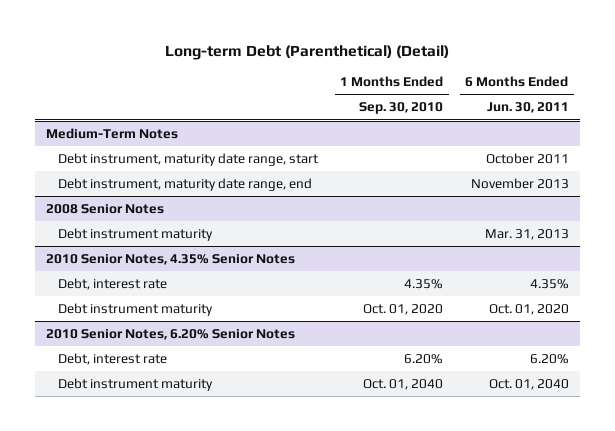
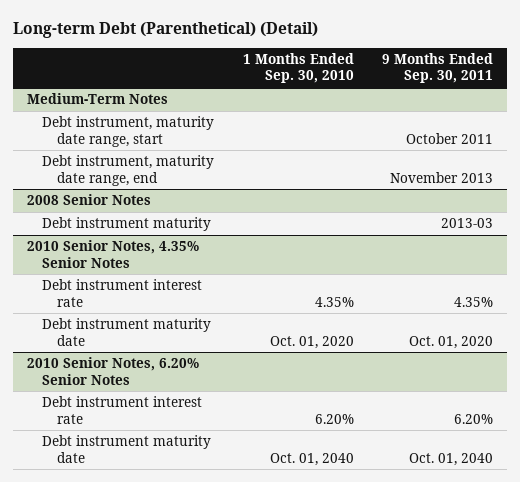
- | 1 Months Ended Sep. 30, 2010 | 6 Months Ended Jun. 30, 2011
+ | 1 Months Ended Sep. 30, 2010 | 9 Months Ended Sep. 30, 2011
@ 2010 Senior Notes, 4.35% Senior Notes
- Debt, interest rate | 4.35% | 4.35%
- Debt instrument maturity | Oct. 01, 2020 | Oct. 01, 2020
+ Debt instrument interest rate | 4.35% | 4.35%
+ Debt instrument maturity date | Oct. 01, 2020 | Oct. 01, 2020
@ 2010 Senior Notes, 6.20% Senior Notes
- Debt, interest rate | 6.20% | 6.20%
- Debt instrument maturity | Oct. 01, 2040 | Oct. 01, 2040
+ Debt instrument interest rate | 6.20% | 6.20%
+ Debt instrument maturity date | Oct. 01, 2040 | Oct. 01, 2040

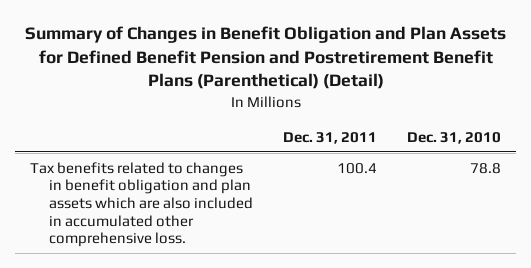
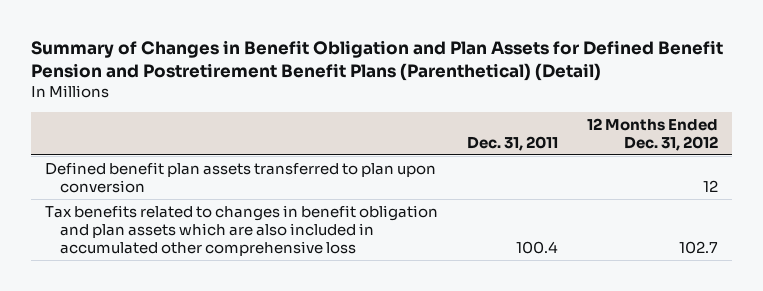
- | Dec. 31, 2011 | Dec. 31, 2010
+ | Dec. 31, 2011 | 12 Months Ended Dec. 31, 2012
- Tax benefits related to changes in benefit obligation and plan assets which are also included in accumulated other comprehensive loss. | 100.4 | 78.8
+ Defined benefit plan assets transferred to plan upon conversion | | 12
+ Tax benefits related to changes in benefit obligation and plan assets which are also included in accumulated other comprehensive loss | 100.4 | 102.7

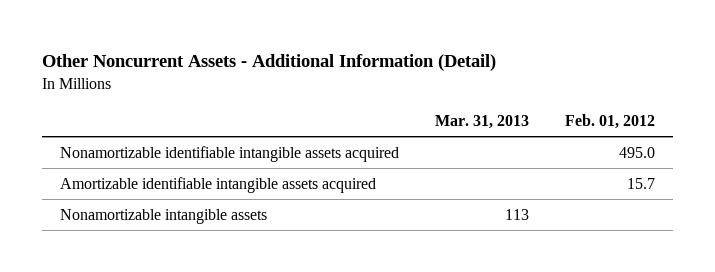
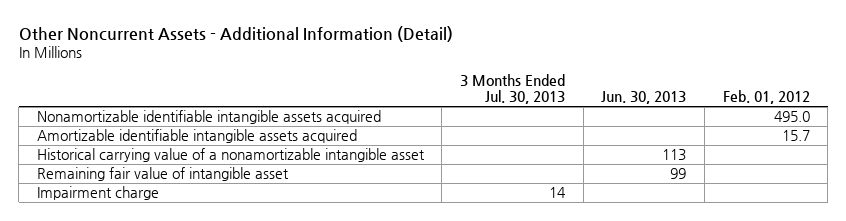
- | Mar. 31, 2013 | Feb. 01, 2012
+ | 3 Months Ended Jul. 30, 2013 | Jun. 30, 2013 | Feb. 01, 2012
- Nonamortizable intangible assets | 113 |
+ Historical carrying value of a nonamortizable intangible asset | | 113 |
+ Remaining fair value of intangible asset | | 99 |
+ Impairment charge | 14 | |

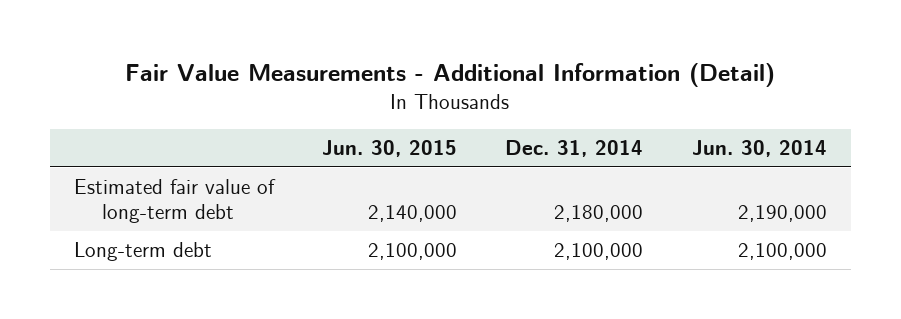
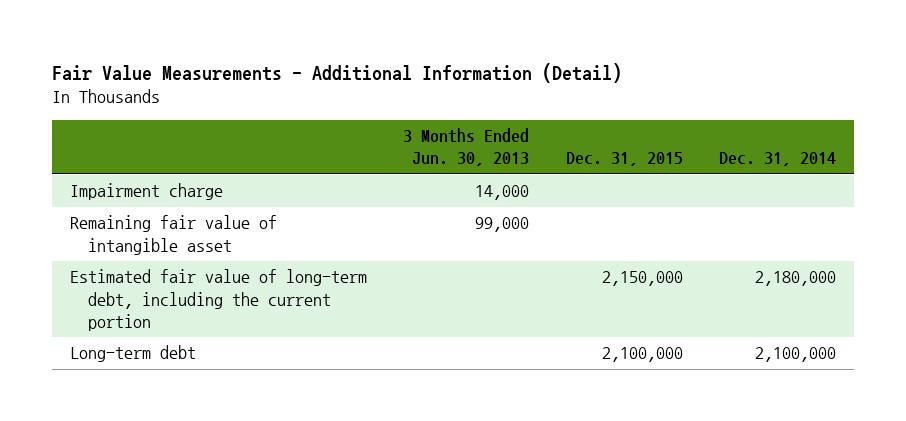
- | Jun. 30, 2015 | Dec. 31, 2014 | Jun. 30, 2014
+ | 3 Months Ended Jun. 30, 2013 | Dec. 31, 2015 | Dec. 31, 2014
- Estimated fair value of long-term debt | 2,140,000 | 2,180,000 | 2,190,000
+ Impairment charge | 14,000 | |
+ Remaining fair value of intangible asset | 99,000 | |
+ Estimated fair value of long-term debt, including the current portion | | 2,150,000 | 2,180,000

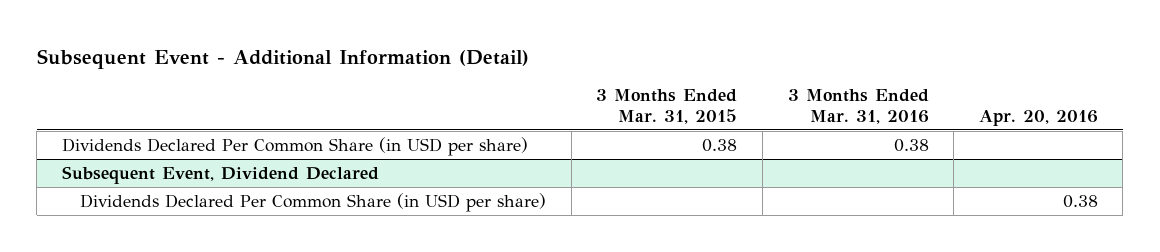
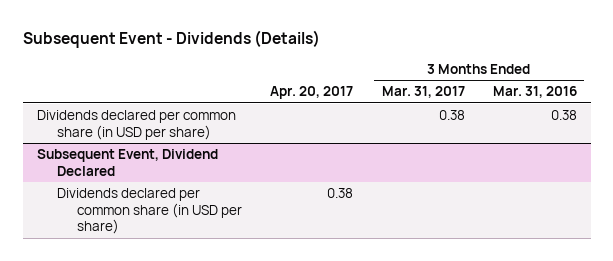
- Subsequent Event - Additional Information (Detail)
+ Subsequent Event - Dividends (Details)
- | 3 Months Ended Mar. 31, 2015 | 3 Months Ended Mar. 31, 2016 | Apr. 20, 2016
+ | Apr. 20, 2017 | 3 Months Ended Mar. 31, 2017 | 3 Months Ended Mar. 31, 2016
- Dividends Declared Per Common Share (in USD per share) | 0.38 | 0.38 |
+ Dividends declared per common share (in USD per share) | | 0.38 | 0.38
@ Subsequent Event, Dividend Declared
- Dividends Declared Per Common Share (in USD per share) | | | 0.38
+ Dividends declared per common share (in USD per share) | 0.38 | |

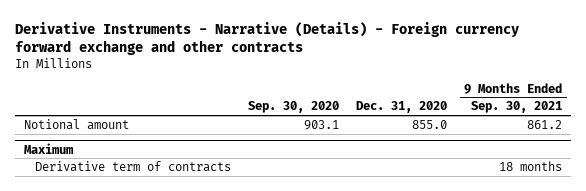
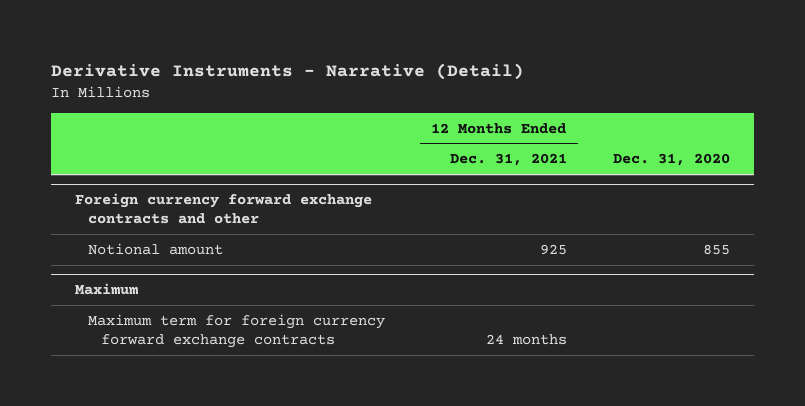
- Derivative Instruments - Narrative (Details) - Foreign currency forward exchange and other contracts
+ Derivative Instruments - Narrative (Detail)
- | Sep. 30, 2020 | Dec. 31, 2020 | 9 Months Ended Sep. 30, 2021
+ | 12 Months Ended Dec. 31, 2021 | Dec. 31, 2020
- Notional amount | 903.1 | 855.0 | 861.2
+ Foreign currency forward exchange contracts and other
+ Notional amount | 925 | 855
@ Maximum
- Derivative term of contracts | | | 18 months
+ Maximum term for foreign currency forward exchange contracts | 24 months |

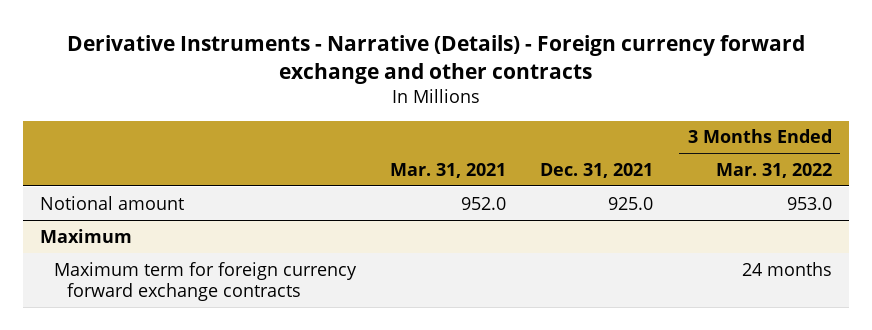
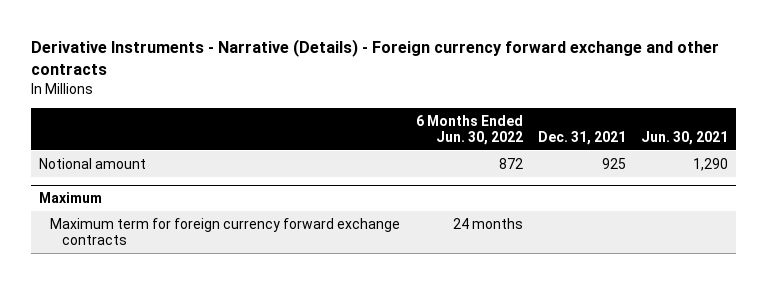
- | Mar. 31, 2021 | Dec. 31, 2021 | 3 Months Ended Mar. 31, 2022
+ | 6 Months Ended Jun. 30, 2022 | Dec. 31, 2021 | Jun. 30, 2021
- Notional amount | 952.0 | 925.0 | 953.0
+ Notional amount | 872 | 925 | 1,290

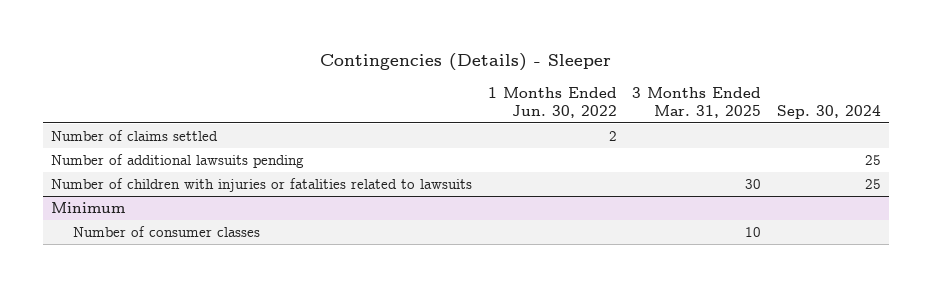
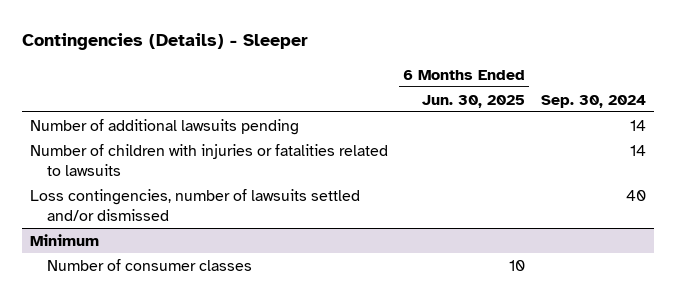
- | 1 Months Ended Jun. 30, 2022 | 3 Months Ended Mar. 31, 2025 | Sep. 30, 2024
+ | 6 Months Ended Jun. 30, 2025 | Sep. 30, 2024
- Number of claims settled | 2 | |
- Number of additional lawsuits pending | | | 25
- Number of children with injuries or fatalities related to lawsuits | | 30 | 25
+ Number of additional lawsuits pending | | 14
+ Number of children with injuries or fatalities related to lawsuits | | 14
+ Loss contingencies, number of lawsuits settled and/or dismissed | | 40

